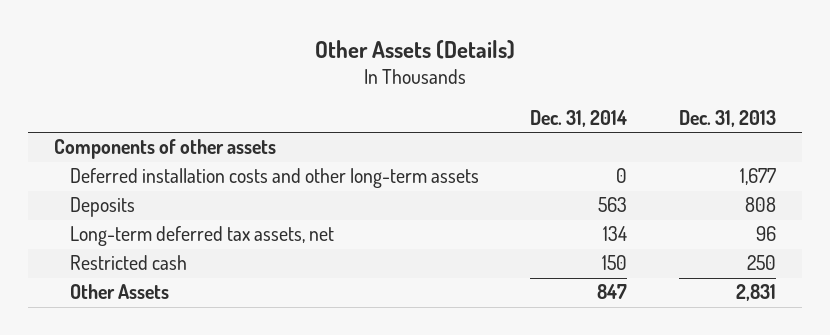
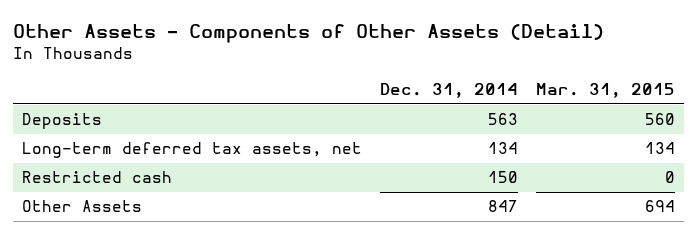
- Other Assets (Details)
+ Other Assets - Components of Other Assets (Detail)
- | Dec. 31, 2014 | Dec. 31, 2013
+ | Dec. 31, 2014 | Mar. 31, 2015
- Components of other assets
- Deferred installation costs and other long-term assets | 0 | 1,677

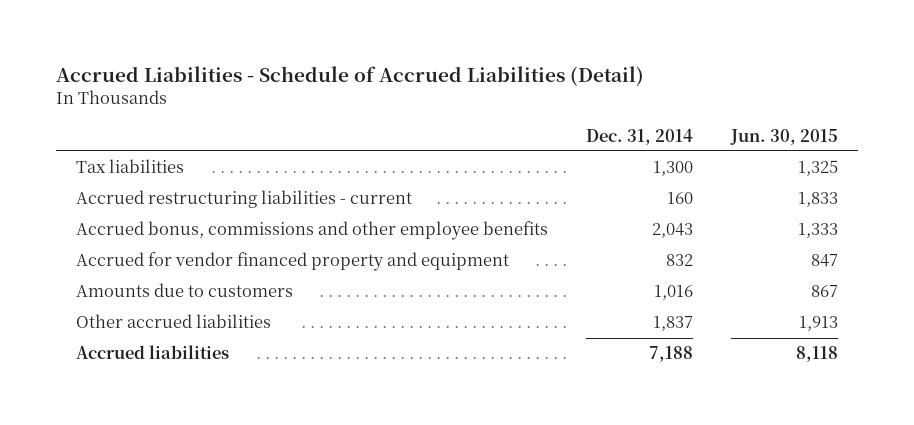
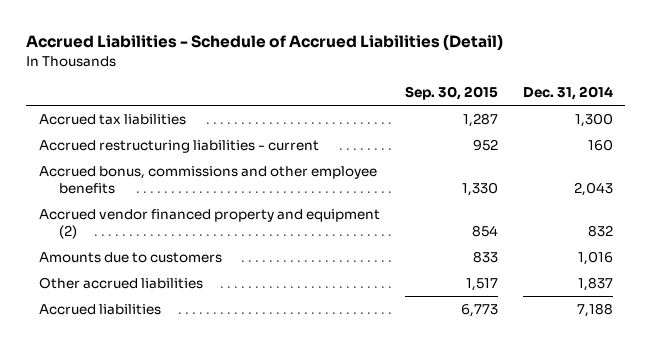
- | Dec. 31, 2014 | Jun. 30, 2015
+ | Sep. 30, 2015 | Dec. 31, 2014
- Tax liabilities | 1,300 | 1,325
+ Accrued tax liabilities | 1,287 | 1,300
- Accrued for vendor financed property and equipment | 832 | 847
+ Accrued vendor financed property and equipment (2) | 854 | 832

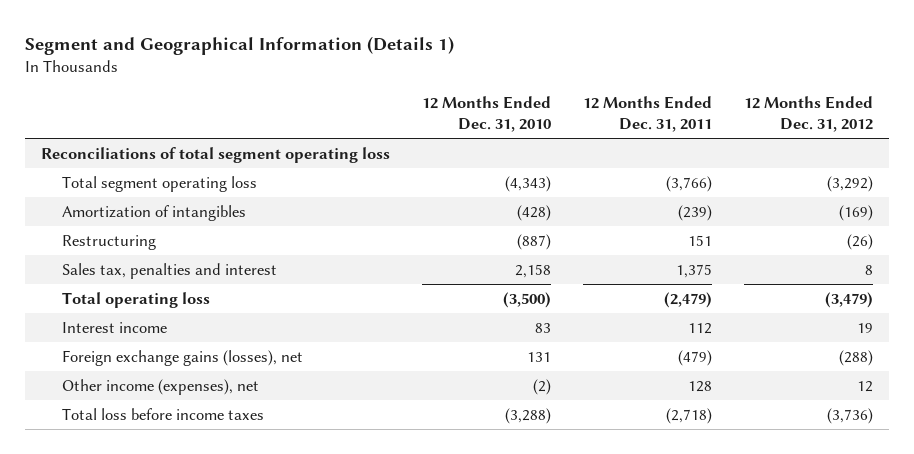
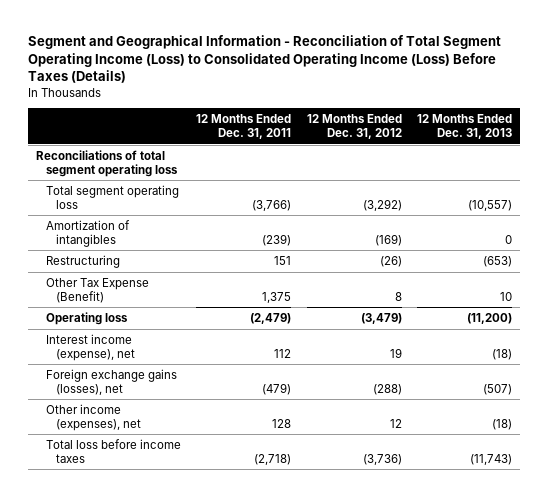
- Segment and Geographical Information (Details 1)
+ Segment and Geographical Information - Reconciliation of Total Segment Operating Income (Loss) to Consolidated Operating Income (Loss) Before Taxes (Details)
- | 12 Months Ended Dec. 31, 2010 | 12 Months Ended Dec. 31, 2011 | 12 Months Ended Dec. 31, 2012
+ | 12 Months Ended Dec. 31, 2011 | 12 Months Ended Dec. 31, 2012 | 12 Months Ended Dec. 31, 2013
- Sales tax, penalties and interest | 2,158 | 1,375 | 8
- Total operating loss | (3,500) | (2,479) | (3,479)
- Interest income | 83 | 112 | 19
+ Other Tax Expense (Benefit) | 1,375 | 8 | 10
+ Operating loss | (2,479) | (3,479) | (11,200)
+ Interest income (expense), net | 112 | 19 | (18)

